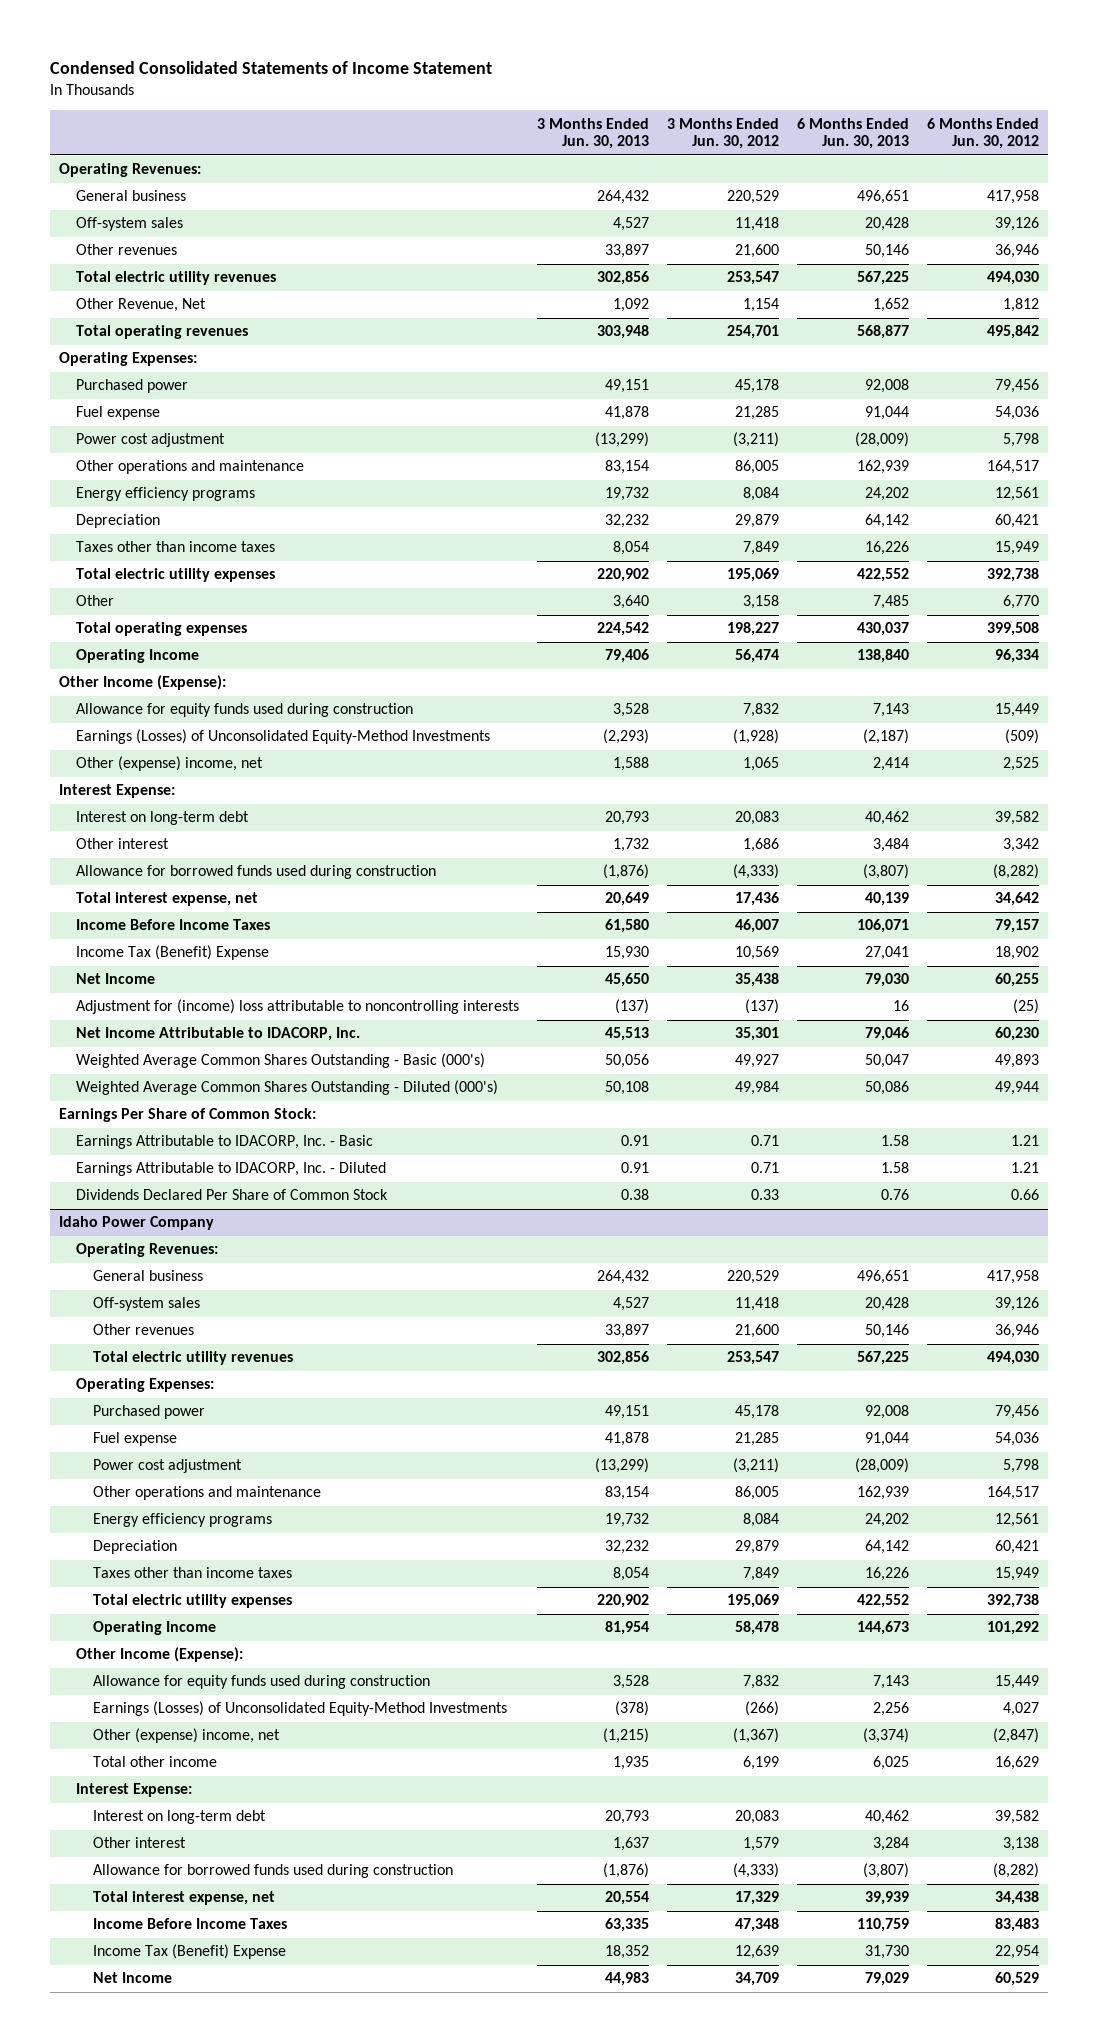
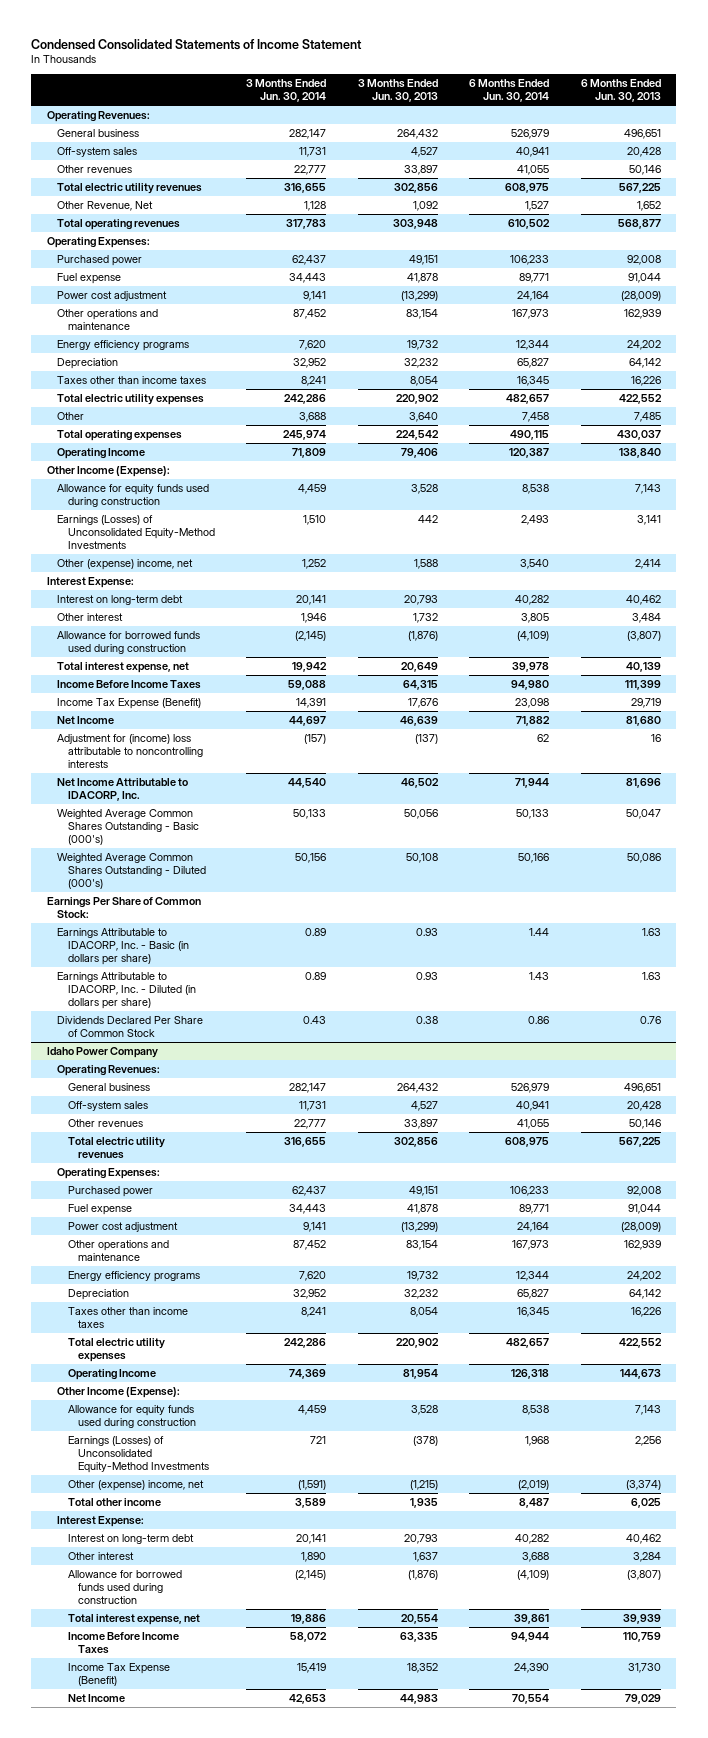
- | 3 Months Ended Jun. 30, 2013 | 3 Months Ended Jun. 30, 2012 | 6 Months Ended Jun. 30, 2013 | 6 Months Ended Jun. 30, 2012
+ | 3 Months Ended Jun. 30, 2014 | 3 Months Ended Jun. 30, 2013 | 6 Months Ended Jun. 30, 2014 | 6 Months Ended Jun. 30, 2013
- Earnings (Losses) of Unconsolidated Equity-Method Investments | (2,293) | (1,928) | (2,187) | (509)
+ Earnings (Losses) of Unconsolidated Equity-Method Investments | 1,510 | 442 | 2,493 | 3,141
- Income Before Income Taxes | 61,580 | 46,007 | 106,071 | 79,157
- Income Tax (Benefit) Expense | 15,930 | 10,569 | 27,041 | 18,902
- Net Income | 45,650 | 35,438 | 79,030 | 60,255
+ Income Before Income Taxes | 59,088 | 64,315 | 94,980 | 111,399
+ Income Tax Expense (Benefit) | 14,391 | 17,676 | 23,098 | 29,719
+ Net Income | 44,697 | 46,639 | 71,882 | 81,680
- Net Income Attributable to IDACORP, Inc. | 45,513 | 35,301 | 79,046 | 60,230
+ Net Income Attributable to IDACORP, Inc. | 44,540 | 46,502 | 71,944 | 81,696
- Earnings Attributable to IDACORP, Inc. - Basic | 0.91 | 0.71 | 1.58 | 1.21
- Earnings Attributable to IDACORP, Inc. - Diluted | 0.91 | 0.71 | 1.58 | 1.21
+ Earnings Attributable to IDACORP, Inc. - Basic (in dollars per share) | 0.89 | 0.93 | 1.44 | 1.63
+ Earnings Attributable to IDACORP, Inc. - Diluted (in dollars per share) | 0.89 | 0.93 | 1.43 | 1.63
@ Idaho Power Company
- Income Tax (Benefit) Expense | 18,352 | 12,639 | 31,730 | 22,954
+ Income Tax Expense (Benefit) | 15,419 | 18,352 | 24,390 | 31,730

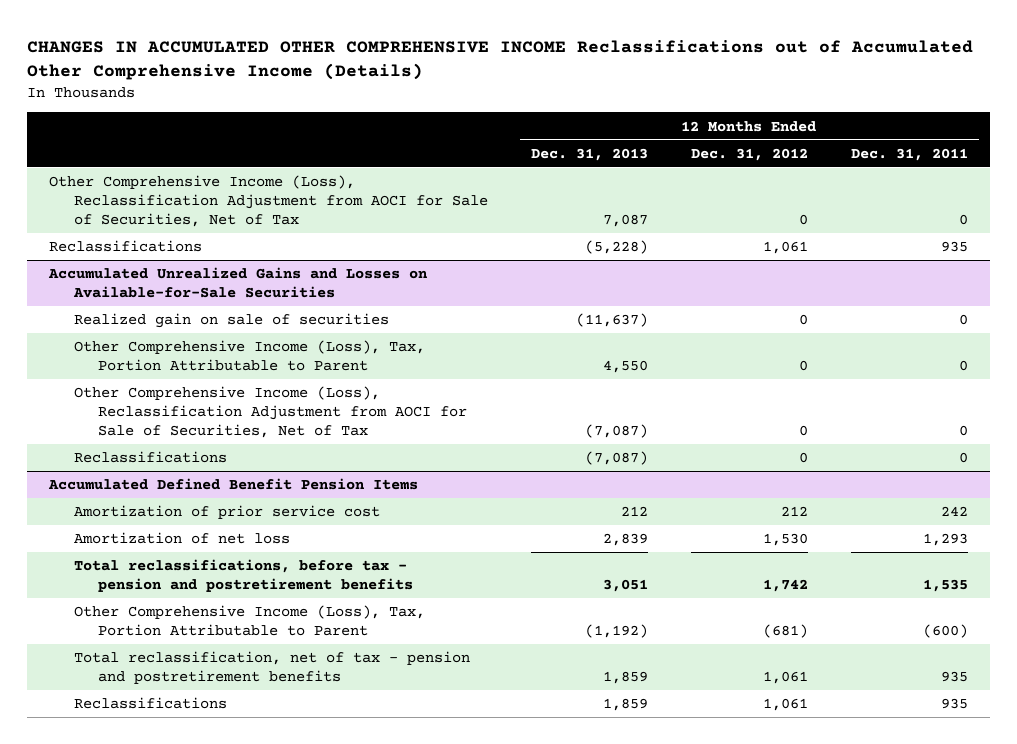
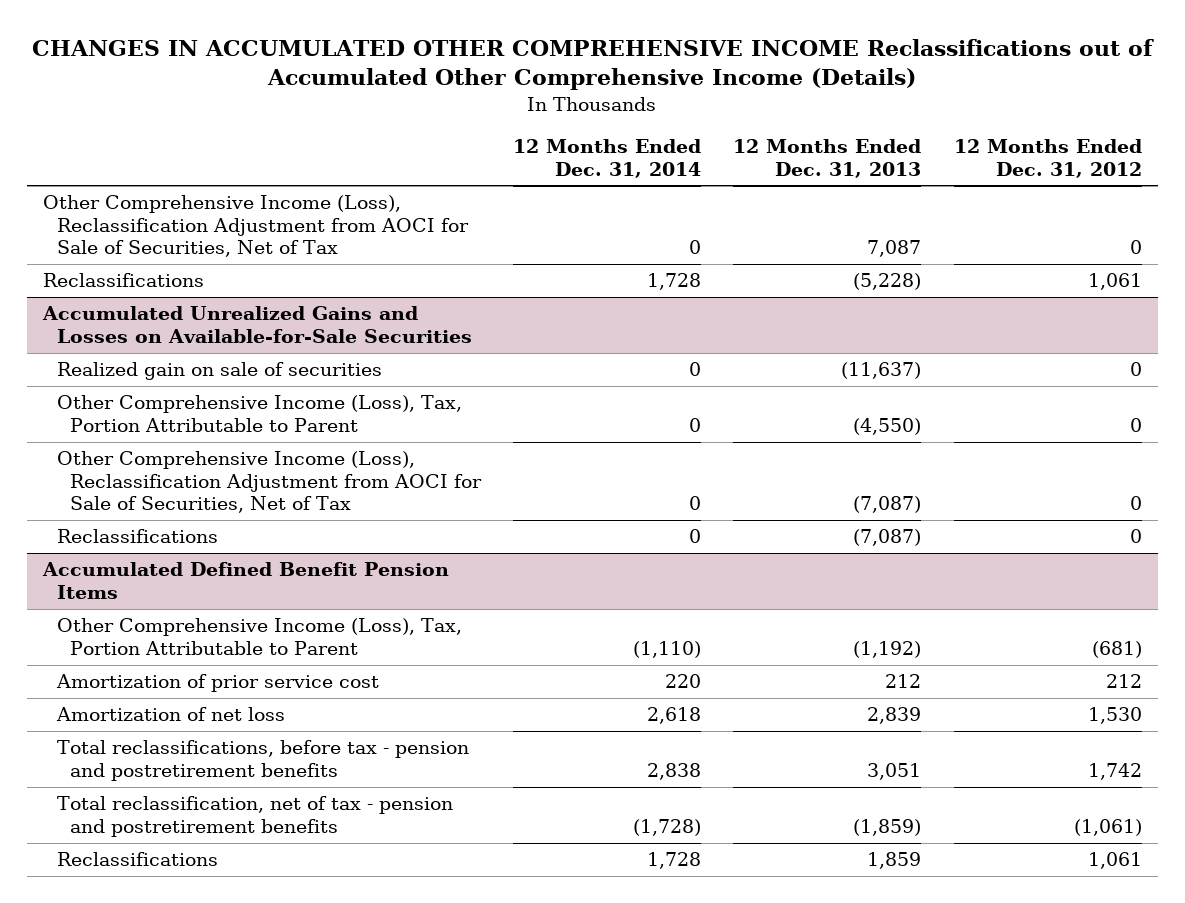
- | 12 Months Ended Dec. 31, 2013 | 12 Months Ended Dec. 31, 2012 | 12 Months Ended Dec. 31, 2011
+ | 12 Months Ended Dec. 31, 2014 | 12 Months Ended Dec. 31, 2013 | 12 Months Ended Dec. 31, 2012
@ Accumulated Unrealized Gains and Losses on Available-for-Sale Securities
- Other Comprehensive Income (Loss), Tax, Portion Attributable to Parent | 4,550 | 0 | 0
+ Other Comprehensive Income (Loss), Tax, Portion Attributable to Parent | 0 | (4,550) | 0
@ Accumulated Defined Benefit Pension Items
moved up: Other Comprehensive Income (Loss), Tax, Portion Attributable to Parent | (1,110) | (1,192) | (681)
- Total reclassification, net of tax - pension and postretirement benefits | 1,859 | 1,061 | 935
+ Total reclassification, net of tax - pension and postretirement benefits | (1,728) | (1,859) | (1,061)

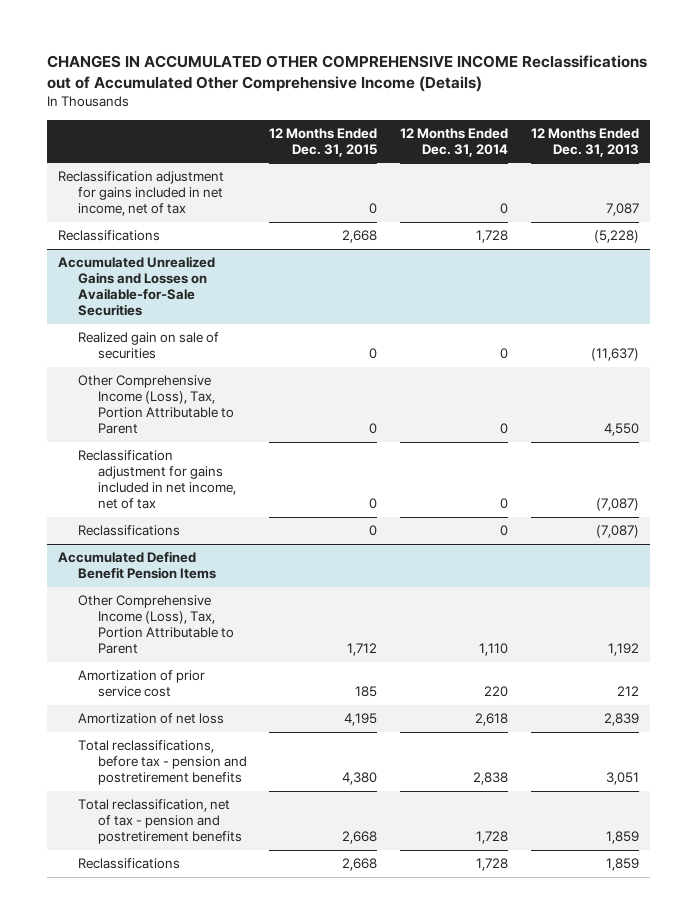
- | 12 Months Ended Dec. 31, 2014 | 12 Months Ended Dec. 31, 2013 | 12 Months Ended Dec. 31, 2012
+ | 12 Months Ended Dec. 31, 2015 | 12 Months Ended Dec. 31, 2014 | 12 Months Ended Dec. 31, 2013
- Other Comprehensive Income (Loss), Reclassification Adjustment from AOCI for Sale of Securities, Net of Tax | 0 | 7,087 | 0
+ Reclassification adjustment for gains included in net income, net of tax | 0 | 0 | 7,087
@ Accumulated Unrealized Gains and Losses on Available-for-Sale Securities
- Other Comprehensive Income (Loss), Tax, Portion Attributable to Parent | 0 | (4,550) | 0
- Other Comprehensive Income (Loss), Reclassification Adjustment from AOCI for Sale of Securities, Net of Tax | 0 | (7,087) | 0
+ Other Comprehensive Income (Loss), Tax, Portion Attributable to Parent | 0 | 0 | 4,550
+ Reclassification adjustment for gains included in net income, net of tax | 0 | 0 | (7,087)
@ Accumulated Defined Benefit Pension Items
- Other Comprehensive Income (Loss), Tax, Portion Attributable to Parent | (1,110) | (1,192) | (681)
+ Other Comprehensive Income (Loss), Tax, Portion Attributable to Parent | 1,712 | 1,110 | 1,192
- Total reclassification, net of tax - pension and postretirement benefits | (1,728) | (1,859) | (1,061)
+ Total reclassification, net of tax - pension and postretirement benefits | 2,668 | 1,728 | 1,859

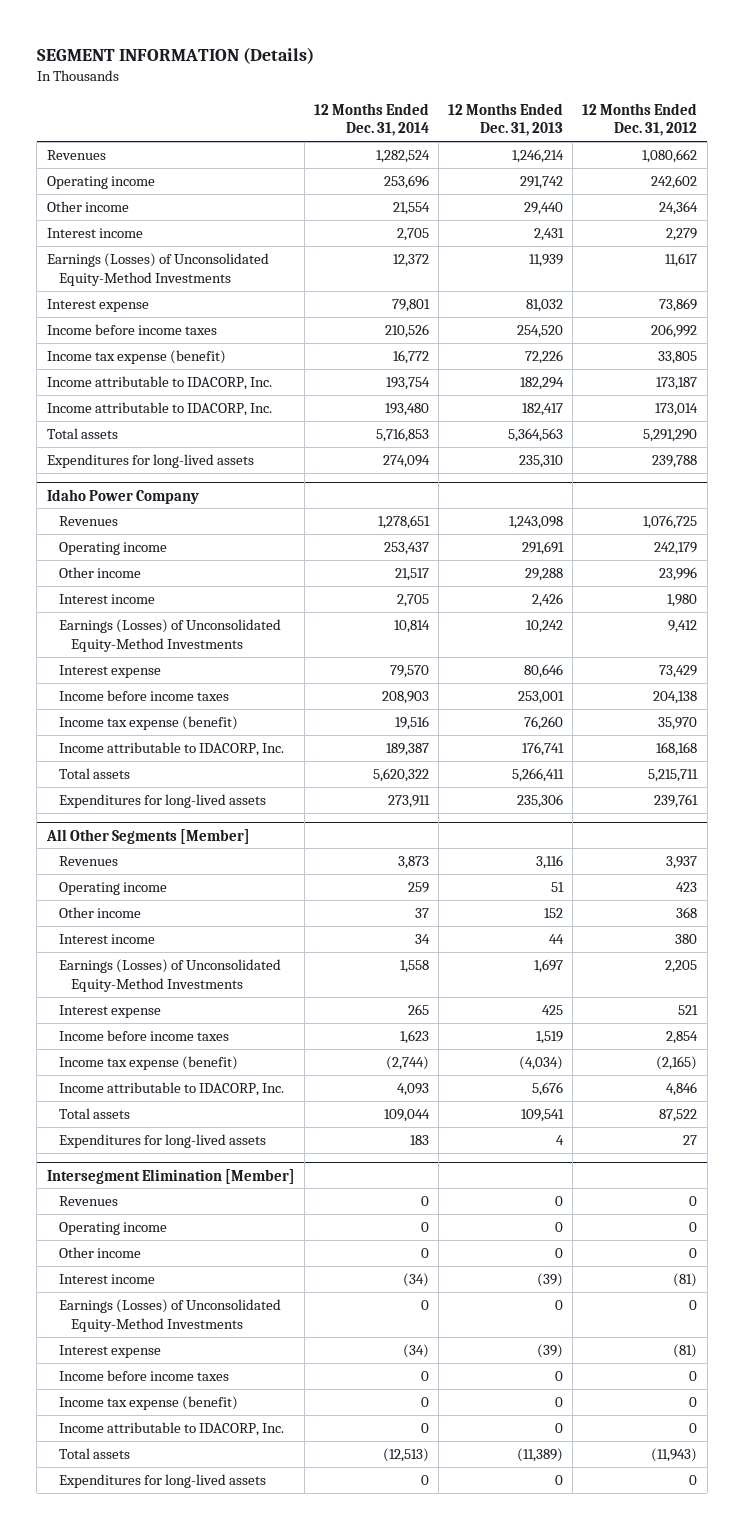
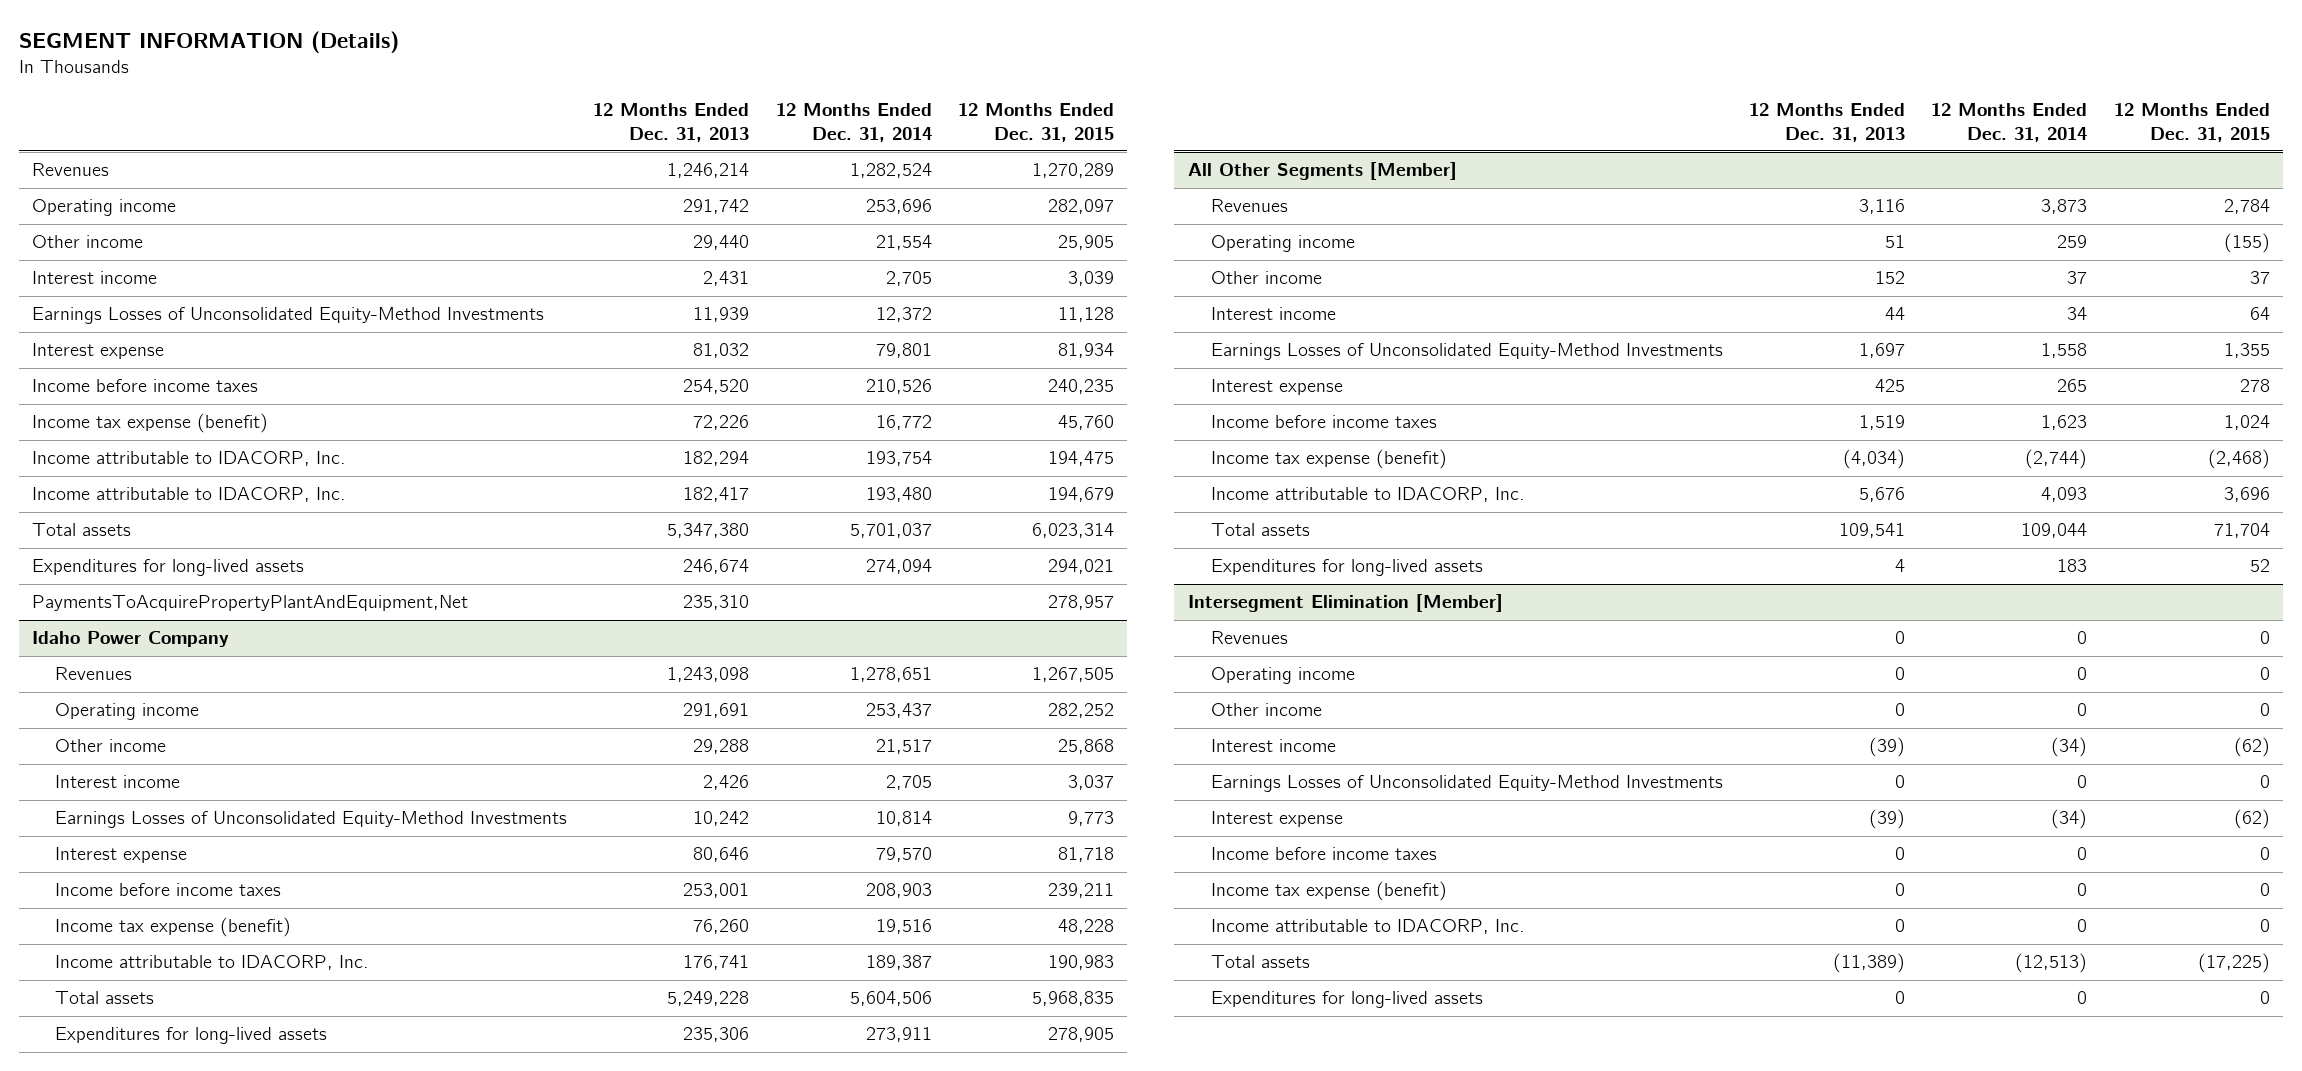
- | 12 Months Ended Dec. 31, 2014 | 12 Months Ended Dec. 31, 2013 | 12 Months Ended Dec. 31, 2012
+ | 12 Months Ended Dec. 31, 2013 | 12 Months Ended Dec. 31, 2014 | 12 Months Ended Dec. 31, 2015
- Earnings (Losses) of Unconsolidated Equity-Method Investments | 12,372 | 11,939 | 11,617
+ Earnings Losses of Unconsolidated Equity-Method Investments | 11,939 | 12,372 | 11,128
- Total assets | 5,716,853 | 5,364,563 | 5,291,290
- Expenditures for long-lived assets | 274,094 | 235,310 | 239,788
+ Total assets | 5,347,380 | 5,701,037 | 6,023,314
+ Expenditures for long-lived assets | 246,674 | 274,094 | 294,021
+ PaymentsToAcquirePropertyPlantAndEquipment,Net | 235,310 | | 278,957
@ Idaho Power Company
- Earnings (Losses) of Unconsolidated Equity-Method Investments | 10,814 | 10,242 | 9,412
+ Earnings Losses of Unconsolidated Equity-Method Investments | 10,242 | 10,814 | 9,773
- Total assets | 5,620,322 | 5,266,411 | 5,215,711
+ Total assets | 5,249,228 | 5,604,506 | 5,968,835
@ All Other Segments [Member]
- Earnings (Losses) of Unconsolidated Equity-Method Investments | 1,558 | 1,697 | 2,205
+ Earnings Losses of Unconsolidated Equity-Method Investments | 1,697 | 1,558 | 1,355
@ Intersegment Elimination [Member]
- Earnings (Losses) of Unconsolidated Equity-Method Investments | 0 | 0 | 0
+ Earnings Losses of Unconsolidated Equity-Method Investments | 0 | 0 | 0

